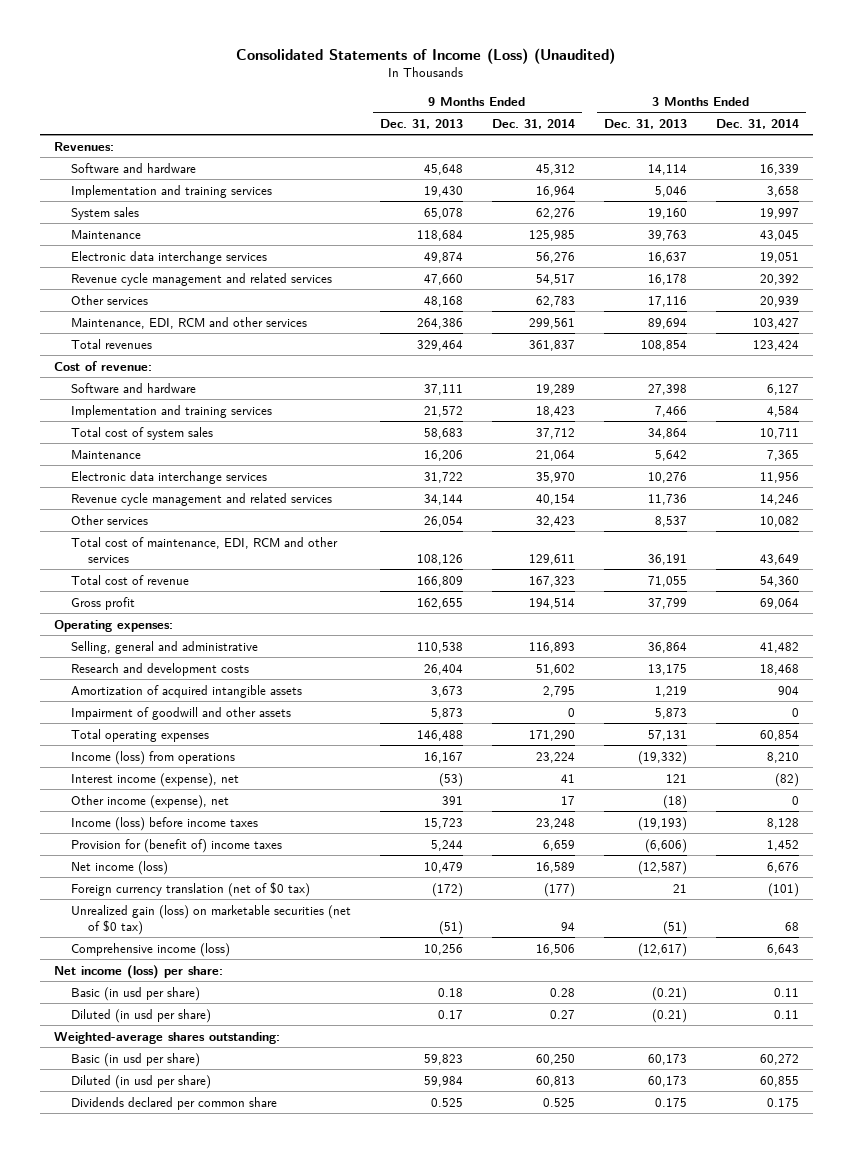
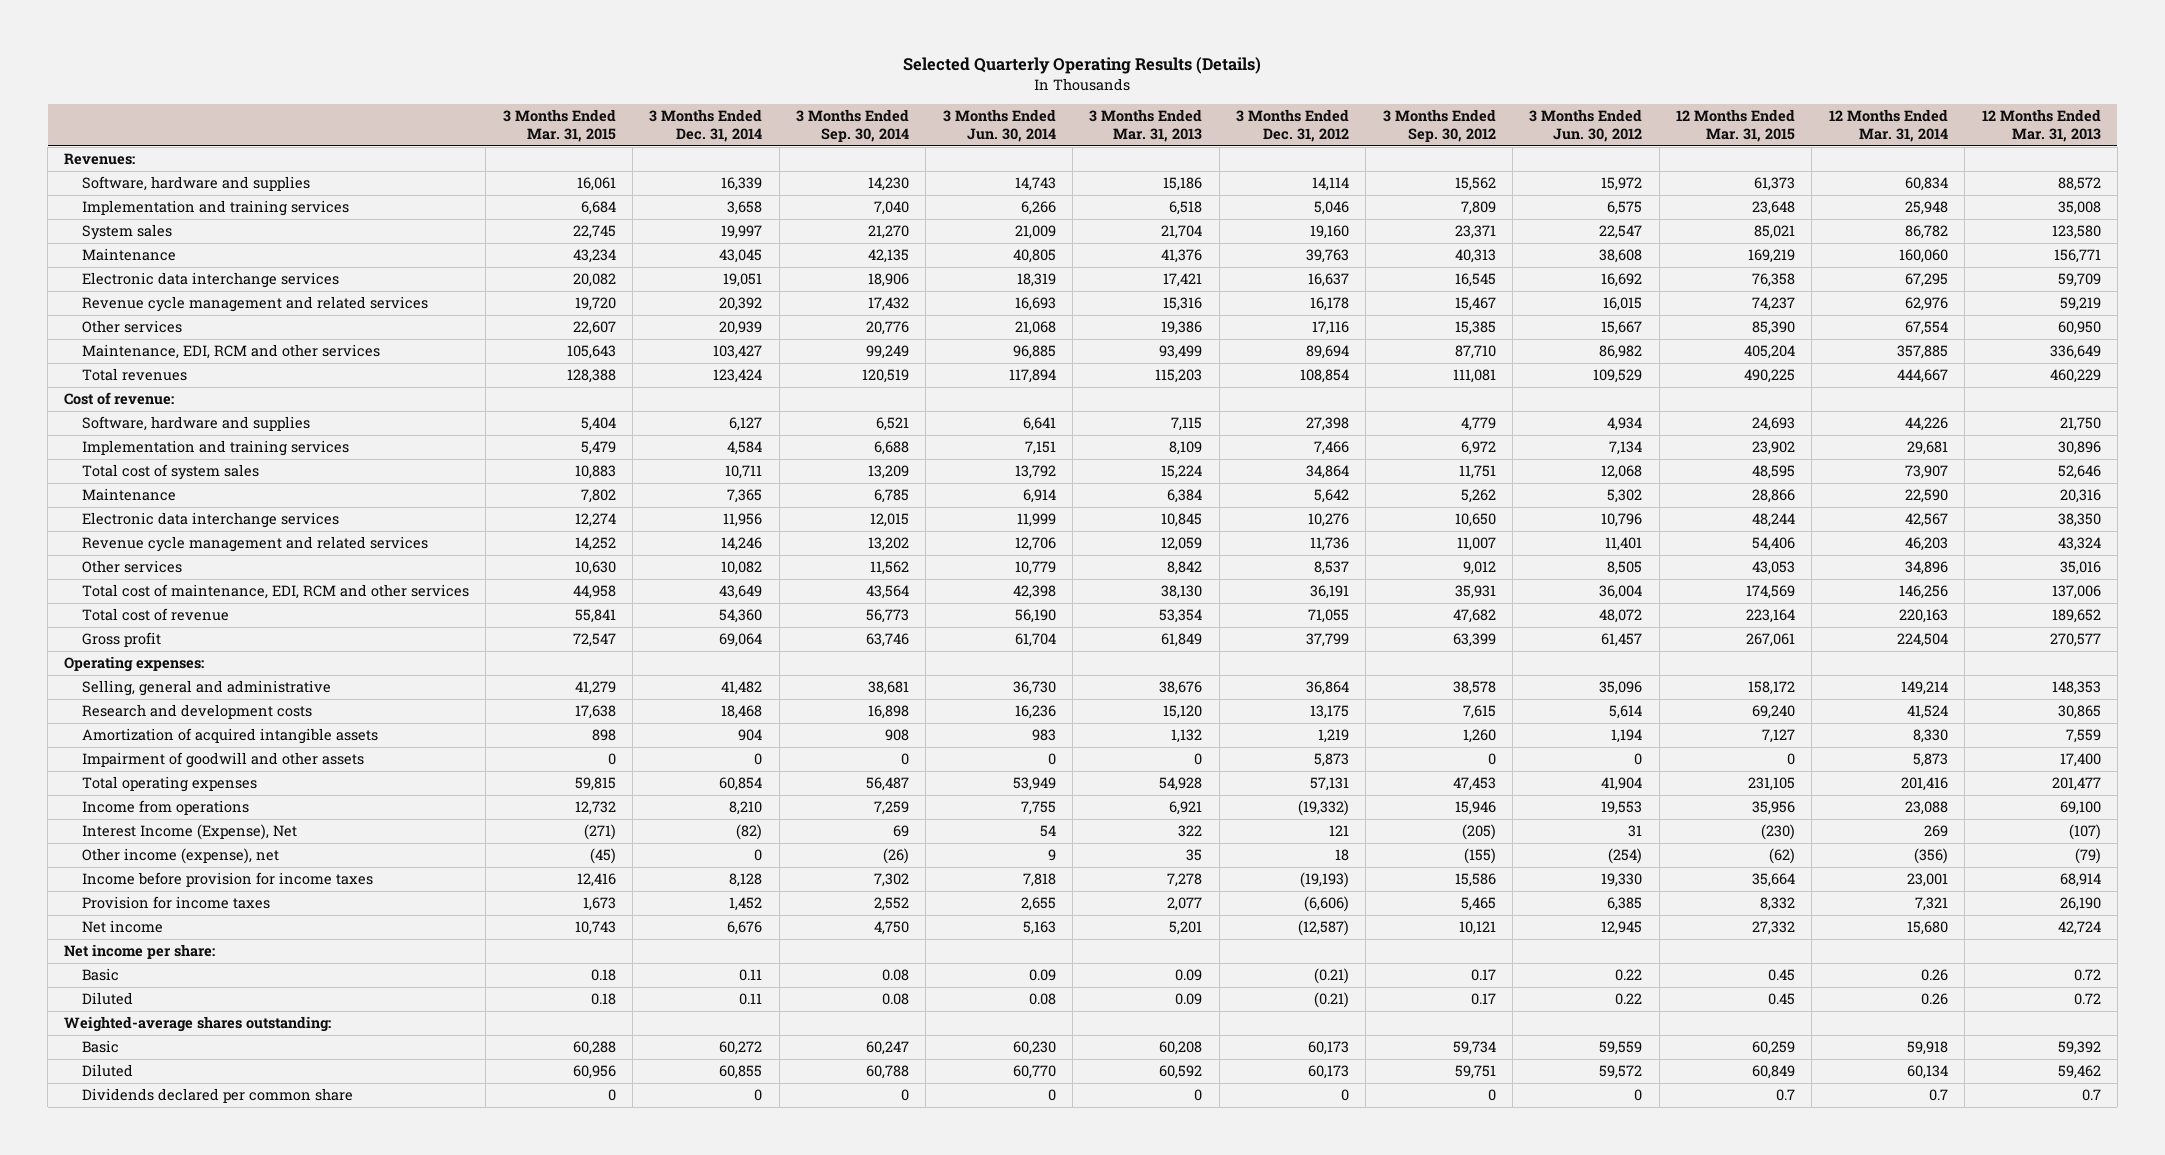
- Consolidated Statements of Income (Loss) (Unaudited)
+ Selected Quarterly Operating Results (Details)
- | 9 Months Ended Dec. 31, 2013 | 9 Months Ended Dec. 31, 2014 | 3 Months Ended Dec. 31, 2013 | 3 Months Ended Dec. 31, 2014
+ | 3 Months Ended Mar. 31, 2015 | 3 Months Ended Dec. 31, 2014 | 3 Months Ended Sep. 30, 2014 | 3 Months Ended Jun. 30, 2014 | 3 Months Ended Mar. 31, 2013 | 3 Months Ended Dec. 31, 2012 | 3 Months Ended Sep. 30, 2012 | 3 Months Ended Jun. 30, 2012 | 12 Months Ended Mar. 31, 2015 | 12 Months Ended Mar. 31, 2014 | 12 Months Ended Mar. 31, 2013
- Software and hardware | 45,648 | 45,312 | 14,114 | 16,339
+ Software, hardware and supplies | 16,061 | 16,339 | 14,230 | 14,743 | 15,186 | 14,114 | 15,562 | 15,972 | 61,373 | 60,834 | 88,572
- Software and hardware | 37,111 | 19,289 | 27,398 | 6,127
+ Software, hardware and supplies | 5,404 | 6,127 | 6,521 | 6,641 | 7,115 | 27,398 | 4,779 | 4,934 | 24,693 | 44,226 | 21,750
- Income (loss) from operations | 16,167 | 23,224 | (19,332) | 8,210
- Interest income (expense), net | (53) | 41 | 121 | (82)
+ Income from operations | 12,732 | 8,210 | 7,259 | 7,755 | 6,921 | (19,332) | 15,946 | 19,553 | 35,956 | 23,088 | 69,100
+ Interest Income (Expense), Net | (271) | (82) | 69 | 54 | 322 | 121 | (205) | 31 | (230) | 269 | (107)
- Income (loss) before income taxes | 15,723 | 23,248 | (19,193) | 8,128
- Provision for (benefit of) income taxes | 5,244 | 6,659 | (6,606) | 1,452
- Net income (loss) | 10,479 | 16,589 | (12,587) | 6,676
- Foreign currency translation (net of $0 tax) | (172) | (177) | 21 | (101)
- Unrealized gain (loss) on marketable securities (net of $0 tax) | (51) | 94 | (51) | 68
- Comprehensive income (loss) | 10,256 | 16,506 | (12,617) | 6,643
- Net income (loss) per share:
- Basic (in usd per share) | 0.18 | 0.28 | (0.21) | 0.11
- Diluted (in usd per share) | 0.17 | 0.27 | (0.21) | 0.11
+ Income before provision for income taxes | 12,416 | 8,128 | 7,302 | 7,818 | 7,278 | (19,193) | 15,586 | 19,330 | 35,664 | 23,001 | 68,914
+ Provision for income taxes | 1,673 | 1,452 | 2,552 | 2,655 | 2,077 | (6,606) | 5,465 | 6,385 | 8,332 | 7,321 | 26,190
+ Net income | 10,743 | 6,676 | 4,750 | 5,163 | 5,201 | (12,587) | 10,121 | 12,945 | 27,332 | 15,680 | 42,724
+ Net income per share:
+ Basic | 0.18 | 0.11 | 0.08 | 0.09 | 0.09 | (0.21) | 0.17 | 0.22 | 0.45 | 0.26 | 0.72
+ Diluted | 0.18 | 0.11 | 0.08 | 0.08 | 0.09 | (0.21) | 0.17 | 0.22 | 0.45 | 0.26 | 0.72
- Basic (in usd per share) | 59,823 | 60,250 | 60,173 | 60,272
- Diluted (in usd per share) | 59,984 | 60,813 | 60,173 | 60,855
- Dividends declared per common share | 0.525 | 0.525 | 0.175 | 0.175
+ Basic | 60,288 | 60,272 | 60,247 | 60,230 | 60,208 | 60,173 | 59,734 | 59,559 | 60,259 | 59,918 | 59,392
+ Diluted | 60,956 | 60,855 | 60,788 | 60,770 | 60,592 | 60,173 | 59,751 | 59,572 | 60,849 | 60,134 | 59,462
+ Dividends declared per common share | 0 | 0 | 0 | 0 | 0 | 0 | 0 | 0 | 0.7 | 0.7 | 0.7

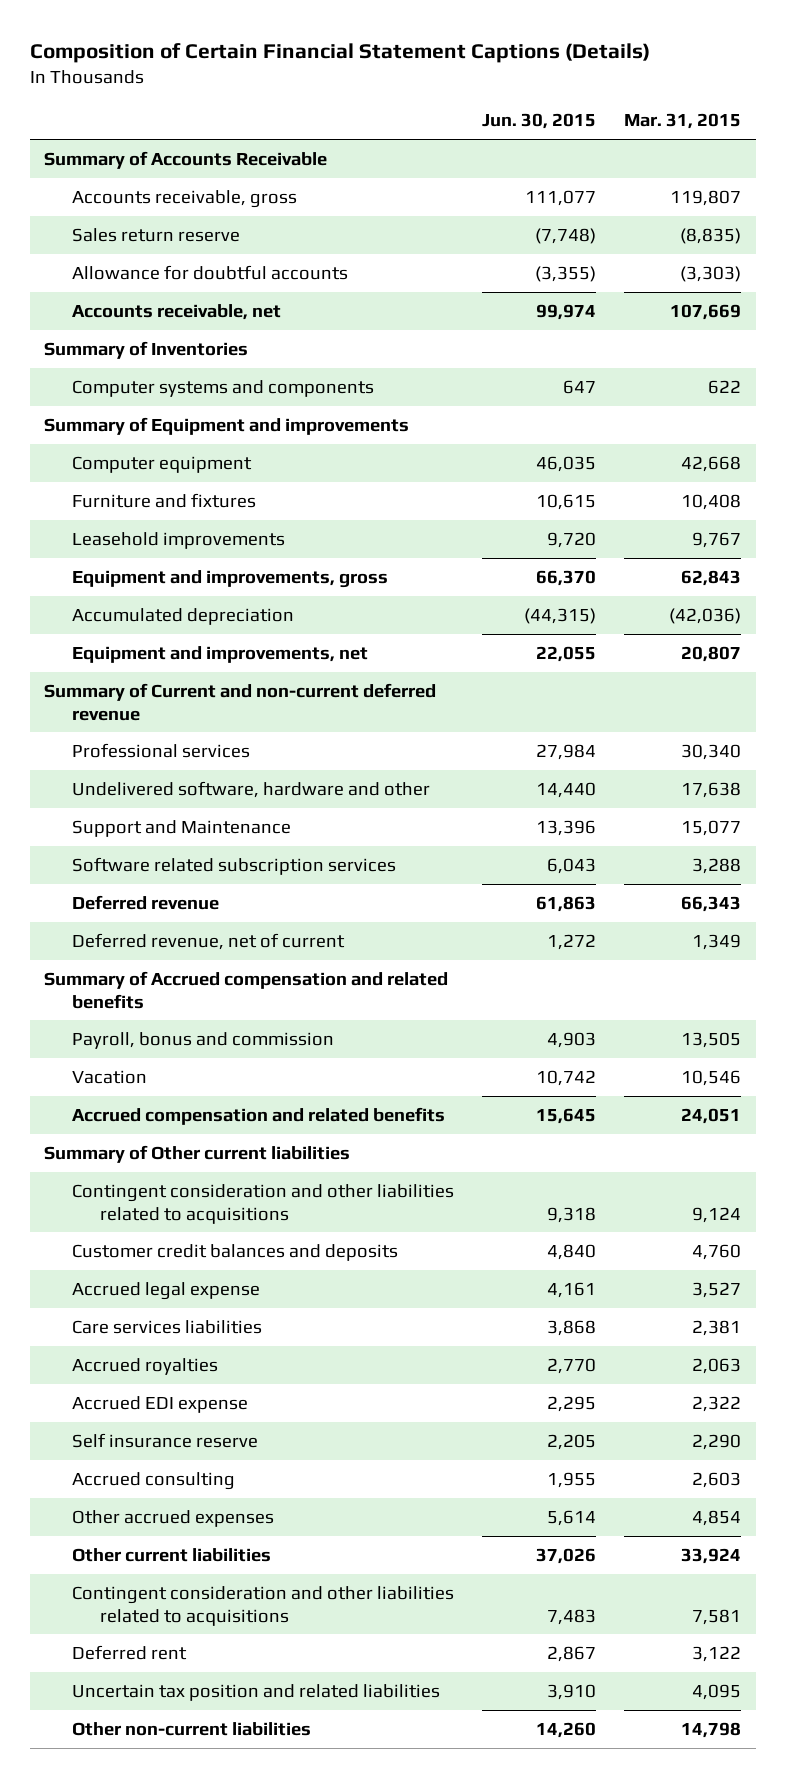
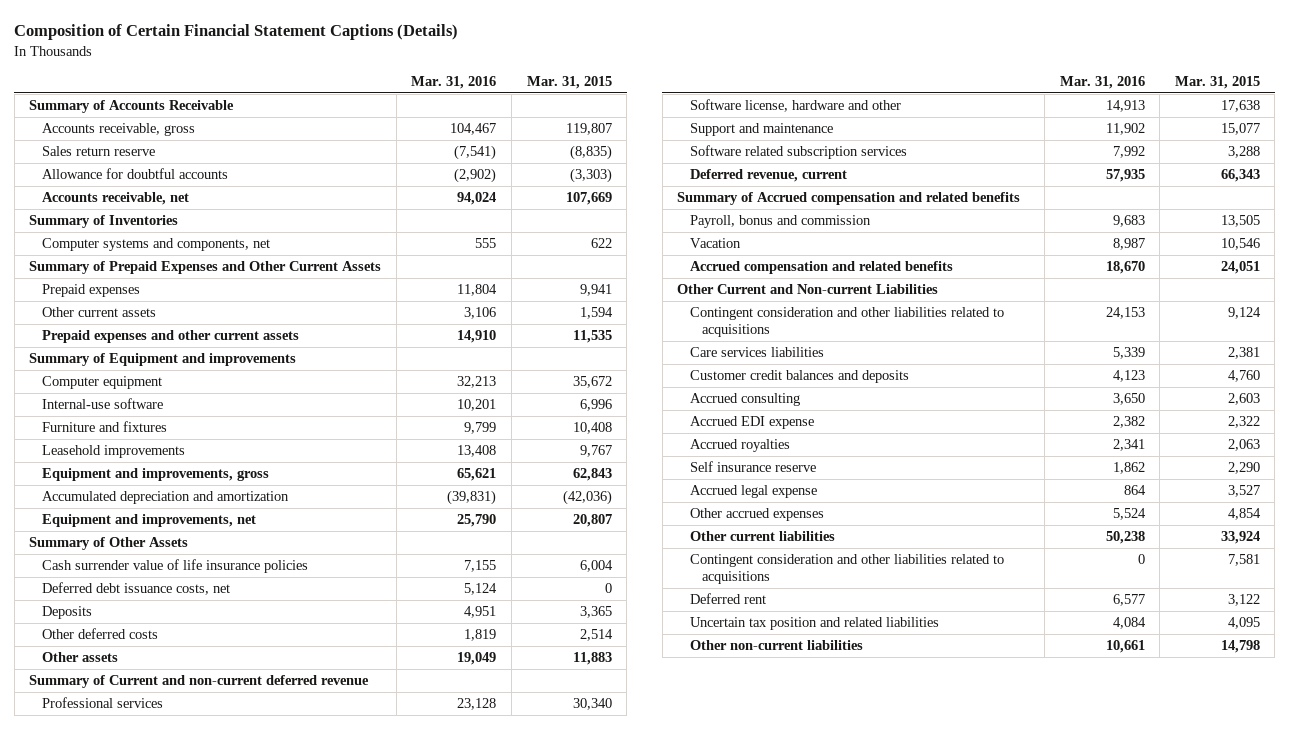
- | Jun. 30, 2015 | Mar. 31, 2015
+ | Mar. 31, 2016 | Mar. 31, 2015
- Computer systems and components | 647 | 622
+ Computer systems and components, net | 555 | 622
+ Summary of Prepaid Expenses and Other Current Assets
+ Prepaid expenses | 11,804 | 9,941
+ Other current assets | 3,106 | 1,594
+ Prepaid expenses and other current assets | 14,910 | 11,535
- Computer equipment | 46,035 | 42,668
+ Computer equipment | 32,213 | 35,672
+ Internal-use software | 10,201 | 6,996
- Accumulated depreciation | (44,315) | (42,036)
+ Accumulated depreciation and amortization | (39,831) | (42,036)
+ Summary of Other Assets
+ Cash surrender value of life insurance policies | 7,155 | 6,004
+ Deferred debt issuance costs, net | 5,124 | 0
+ Deposits | 4,951 | 3,365
+ Other deferred costs | 1,819 | 2,514
+ Other assets | 19,049 | 11,883
- Undelivered software, hardware and other | 14,440 | 17,638
- Support and Maintenance | 13,396 | 15,077
+ Software license, hardware and other | 14,913 | 17,638
+ Support and maintenance | 11,902 | 15,077
- Deferred revenue | 61,863 | 66,343
- Deferred revenue, net of current | 1,272 | 1,349
+ Deferred revenue, current | 57,935 | 66,343
- Summary of Other current liabilities
+ Other Current and Non-current Liabilities
moved down: Customer credit balances and deposits | 4,123 | 4,760
moved up: Accrued consulting | 3,650 | 2,603
moved down: Accrued royalties | 2,341 | 2,063
moved down: Accrued legal expense | 864 | 3,527

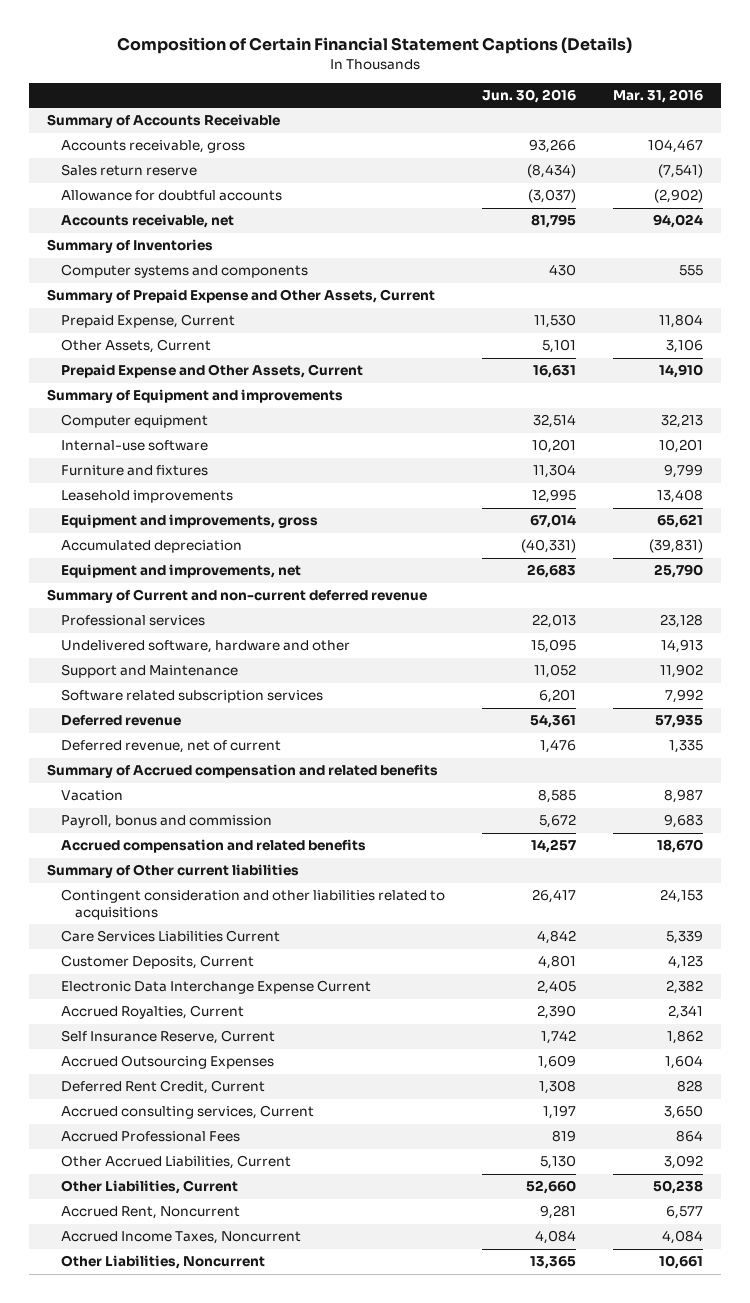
- | Mar. 31, 2016 | Mar. 31, 2015
+ | Jun. 30, 2016 | Mar. 31, 2016
- Computer systems and components, net | 555 | 622
- Summary of Prepaid Expenses and Other Current Assets
- Prepaid expenses | 11,804 | 9,941
- Other current assets | 3,106 | 1,594
- Prepaid expenses and other current assets | 14,910 | 11,535
+ Computer systems and components | 430 | 555
+ Summary of Prepaid Expense and Other Assets, Current
+ Prepaid Expense, Current | 11,530 | 11,804
+ Other Assets, Current | 5,101 | 3,106
+ Prepaid Expense and Other Assets, Current | 16,631 | 14,910
- Accumulated depreciation and amortization | (39,831) | (42,036)
+ Accumulated depreciation | (40,331) | (39,831)
- Summary of Other Assets
- Cash surrender value of life insurance policies | 7,155 | 6,004
- Deferred debt issuance costs, net | 5,124 | 0
- Deposits | 4,951 | 3,365
- Other deferred costs | 1,819 | 2,514
- Other assets | 19,049 | 11,883
- Software license, hardware and other | 14,913 | 17,638
- Support and maintenance | 11,902 | 15,077
+ Undelivered software, hardware and other | 15,095 | 14,913
+ Support and Maintenance | 11,052 | 11,902
- Deferred revenue, current | 57,935 | 66,343
+ Deferred revenue | 54,361 | 57,935
+ Deferred revenue, net of current | 1,476 | 1,335
moved down: Payroll, bonus and commission | 5,672 | 9,683
- Other Current and Non-current Liabilities
+ Summary of Other current liabilities
- Care services liabilities | 5,339 | 2,381
- Customer credit balances and deposits | 4,123 | 4,760
- Accrued consulting | 3,650 | 2,603
- Accrued EDI expense | 2,382 | 2,322
- Accrued royalties | 2,341 | 2,063
- Self insurance reserve | 1,862 | 2,290
- Accrued legal expense | 864 | 3,527
- Other accrued expenses | 5,524 | 4,854
- Other current liabilities | 50,238 | 33,924
- Contingent consideration and other liabilities related to acquisitions | 0 | 7,581
- Deferred rent | 6,577 | 3,122
- Uncertain tax position and related liabilities | 4,084 | 4,095
- Other non-current liabilities | 10,661 | 14,798
+ Care Services Liabilities Current | 4,842 | 5,339
+ Customer Deposits, Current | 4,801 | 4,123
+ Electronic Data Interchange Expense Current | 2,405 | 2,382
+ Accrued Royalties, Current | 2,390 | 2,341
+ Self Insurance Reserve, Current | 1,742 | 1,862
+ Accrued Outsourcing Expenses | 1,609 | 1,604
+ Deferred Rent Credit, Current | 1,308 | 828
+ Accrued consulting services, Current | 1,197 | 3,650
+ Accrued Professional Fees | 819 | 864
+ Other Accrued Liabilities, Current | 5,130 | 3,092
+ Other Liabilities, Current | 52,660 | 50,238
+ Accrued Rent, Noncurrent | 9,281 | 6,577
+ Accrued Income Taxes, Noncurrent | 4,084 | 4,084
+ Other Liabilities, Noncurrent | 13,365 | 10,661

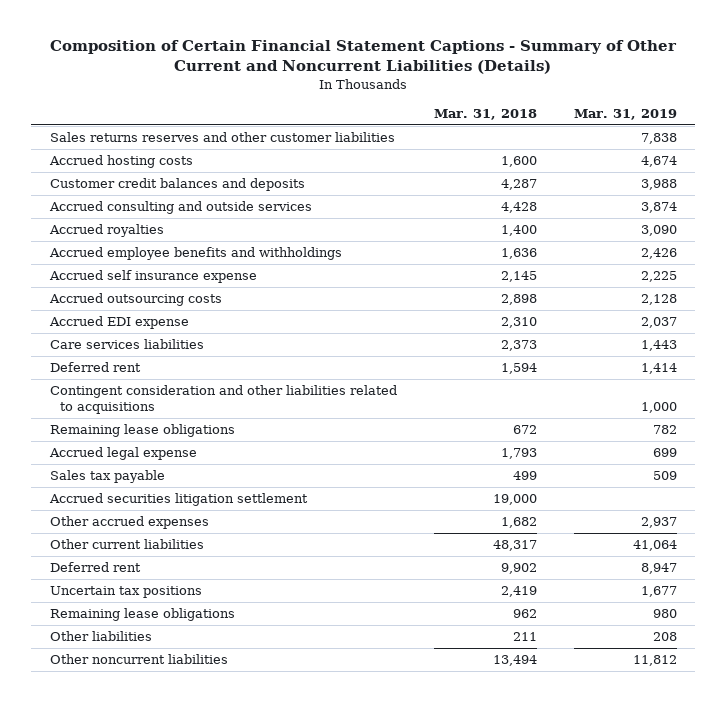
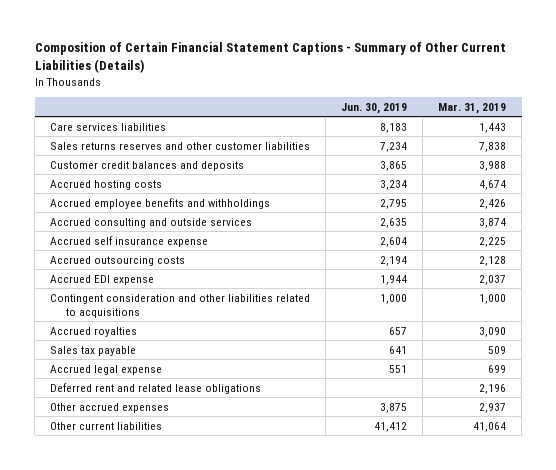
- Composition of Certain Financial Statement Captions - Summary of Other Current and Noncurrent Liabilities (Details)
+ Composition of Certain Financial Statement Captions - Summary of Other Current Liabilities (Details)
- | Mar. 31, 2018 | Mar. 31, 2019
+ | Jun. 30, 2019 | Mar. 31, 2019
moved up: Care services liabilities | 8,183 | 1,443
moved down: Accrued hosting costs | 3,234 | 4,674
moved down: Accrued consulting and outside services | 2,635 | 3,874
- Deferred rent | 1,594 | 1,414
- Remaining lease obligations | 672 | 782
moved down: Accrued royalties | 657 | 3,090
- Accrued securities litigation settlement | 19,000 |
moved down: Accrued legal expense | 551 | 699
+ Deferred rent and related lease obligations | | 2,196
- Deferred rent | 9,902 | 8,947
- Uncertain tax positions | 2,419 | 1,677
- Remaining lease obligations | 962 | 980
- Other liabilities | 211 | 208
- Other noncurrent liabilities | 13,494 | 11,812

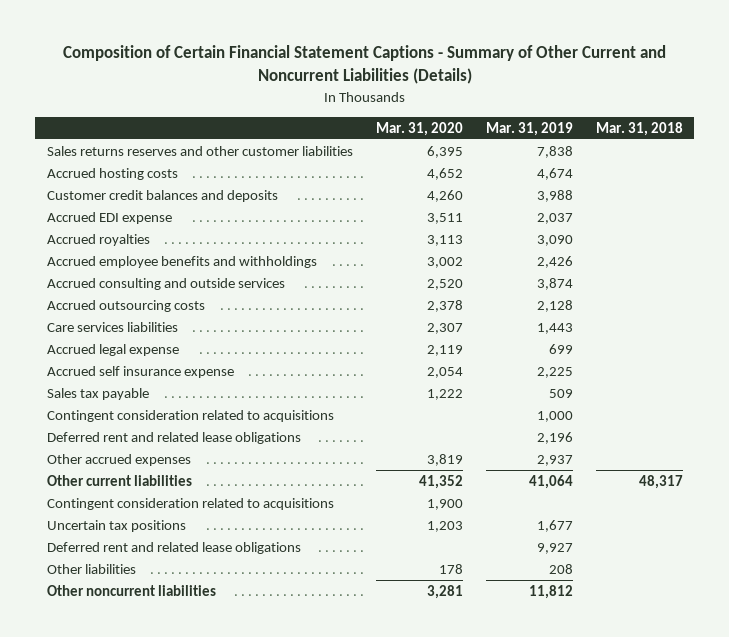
- Composition of Certain Financial Statement Captions - Summary of Other Current Liabilities (Details)
+ Composition of Certain Financial Statement Captions - Summary of Other Current and Noncurrent Liabilities (Details)
- | Jun. 30, 2019 | Mar. 31, 2019
+ | Mar. 31, 2020 | Mar. 31, 2019 | Mar. 31, 2018
moved down: Customer credit balances and deposits | 4,260 | 3,988 |
moved up: Accrued EDI expense | 3,511 | 2,037 |
moved up: Accrued royalties | 3,113 | 3,090 |
- Contingent consideration and other liabilities related to acquisitions | 1,000 | 1,000
moved down: Care services liabilities | 2,307 | 1,443 |
moved down: Accrued self insurance expense | 2,054 | 2,225 |
moved down: Sales tax payable | 1,222 | 509 |
+ Contingent consideration related to acquisitions | | 1,000 |
+ Contingent consideration related to acquisitions | 1,900 | |
+ Uncertain tax positions | 1,203 | 1,677 |
+ Deferred rent and related lease obligations | | 9,927 |
+ Other liabilities | 178 | 208 |
+ Other noncurrent liabilities | 3,281 | 11,812 |

